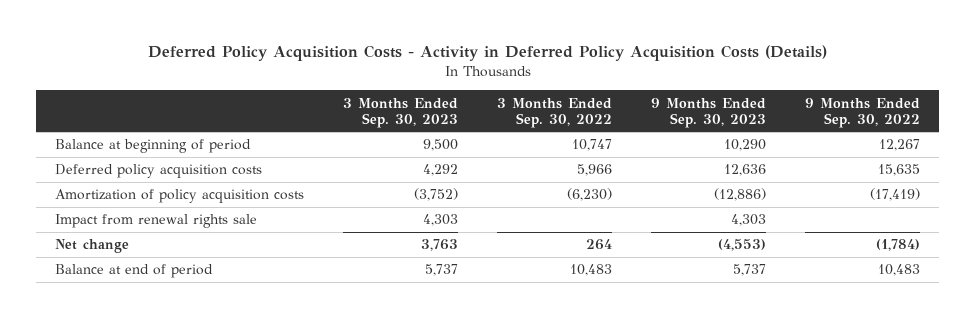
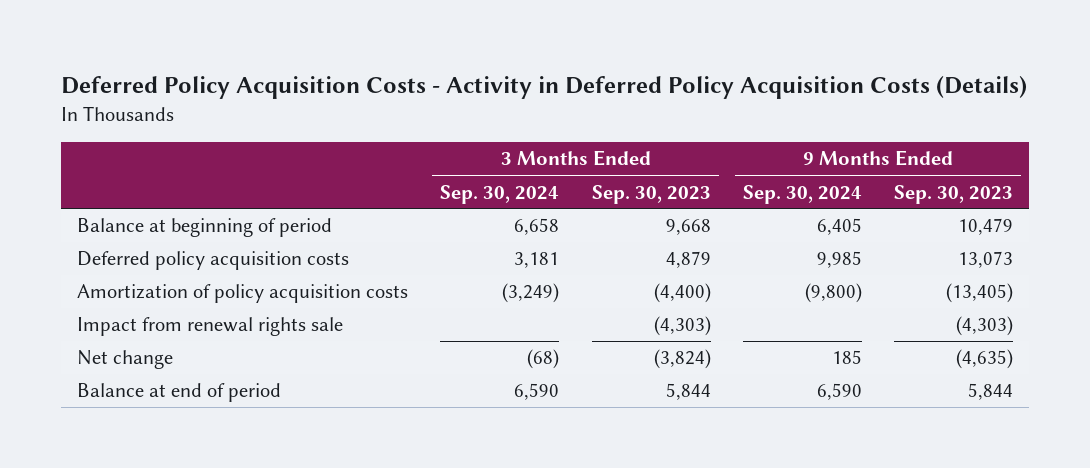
- | 3 Months Ended Sep. 30, 2023 | 3 Months Ended Sep. 30, 2022 | 9 Months Ended Sep. 30, 2023 | 9 Months Ended Sep. 30, 2022
+ | 3 Months Ended Sep. 30, 2024 | 3 Months Ended Sep. 30, 2023 | 9 Months Ended Sep. 30, 2024 | 9 Months Ended Sep. 30, 2023
- Balance at beginning of period | 9,500 | 10,747 | 10,290 | 12,267
- Deferred policy acquisition costs | 4,292 | 5,966 | 12,636 | 15,635
- Amortization of policy acquisition costs | (3,752) | (6,230) | (12,886) | (17,419)
- Impact from renewal rights sale | 4,303 | | 4,303 |
- Net change | 3,763 | 264 | (4,553) | (1,784)
- Balance at end of period | 5,737 | 10,483 | 5,737 | 10,483
+ Balance at beginning of period | 6,658 | 9,668 | 6,405 | 10,479
+ Deferred policy acquisition costs | 3,181 | 4,879 | 9,985 | 13,073
+ Amortization of policy acquisition costs | (3,249) | (4,400) | (9,800) | (13,405)
+ Impact from renewal rights sale | | (4,303) | | (4,303)
+ Net change | (68) | (3,824) | 185 | (4,635)
+ Balance at end of period | 6,590 | 5,844 | 6,590 | 5,844

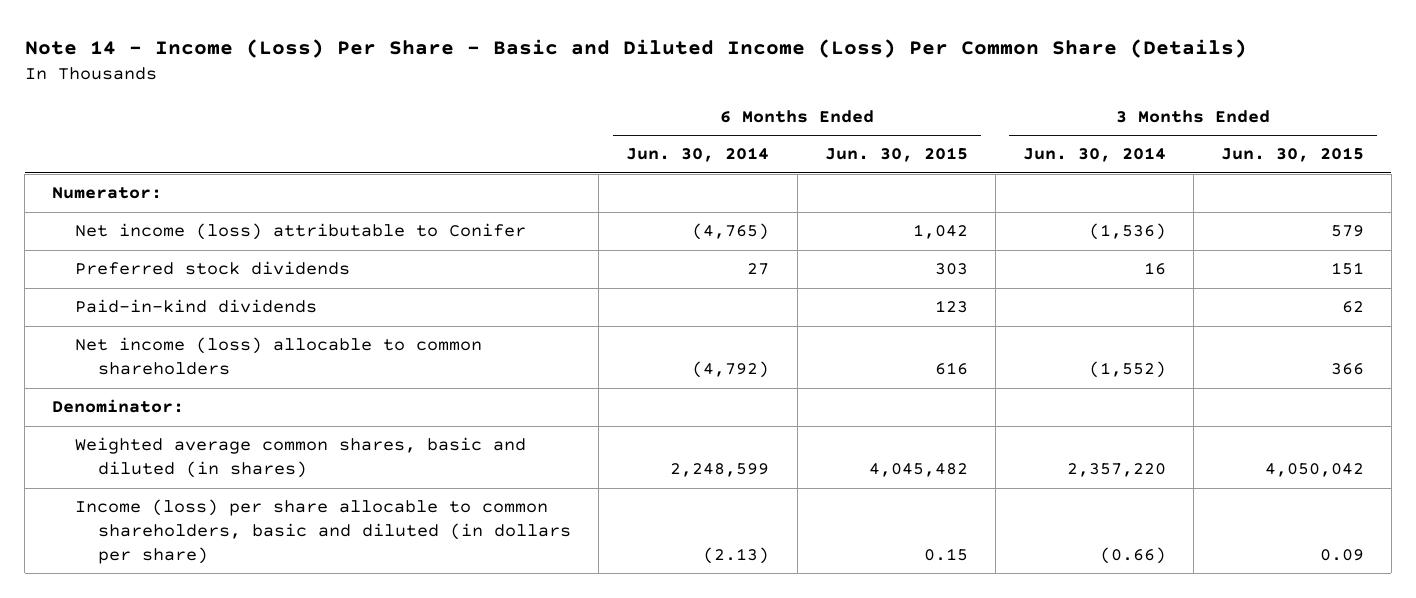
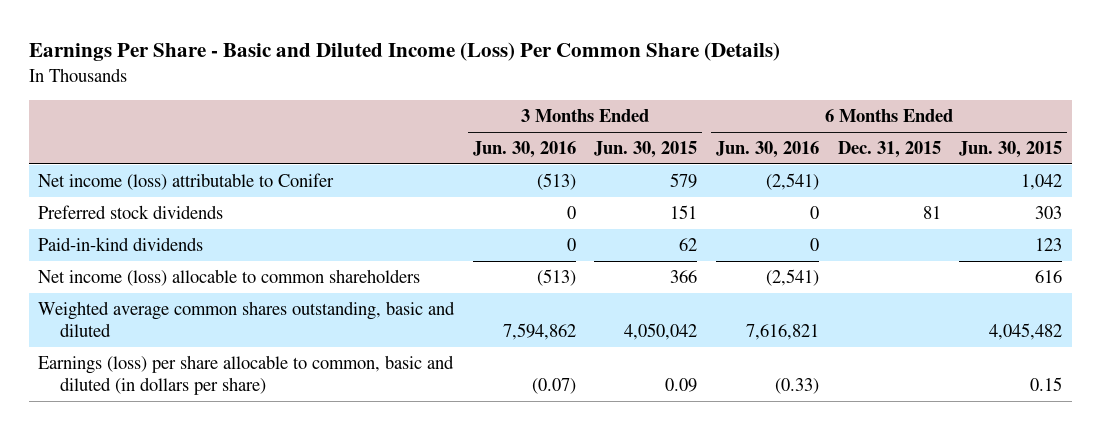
- Note 14 - Income (Loss) Per Share - Basic and Diluted Income (Loss) Per Common Share (Details)
+ Earnings Per Share - Basic and Diluted Income (Loss) Per Common Share (Details)
- | 6 Months Ended Jun. 30, 2014 | 6 Months Ended Jun. 30, 2015 | 3 Months Ended Jun. 30, 2014 | 3 Months Ended Jun. 30, 2015
+ | 3 Months Ended Jun. 30, 2016 | 3 Months Ended Jun. 30, 2015 | 6 Months Ended Jun. 30, 2016 | 6 Months Ended Dec. 31, 2015 | 6 Months Ended Jun. 30, 2015
- Numerator:
- Denominator:
- Weighted average common shares, basic and diluted (in shares) | 2,248,599 | 4,045,482 | 2,357,220 | 4,050,042
- Income (loss) per share allocable to common shareholders, basic and diluted (in dollars per share) | (2.13) | 0.15 | (0.66) | 0.09
+ Weighted average common shares outstanding, basic and diluted | 7,594,862 | 4,050,042 | 7,616,821 | | 4,045,482
+ Earnings (loss) per share allocable to common, basic and diluted (in dollars per share) | (0.07) | 0.09 | (0.33) | | 0.15

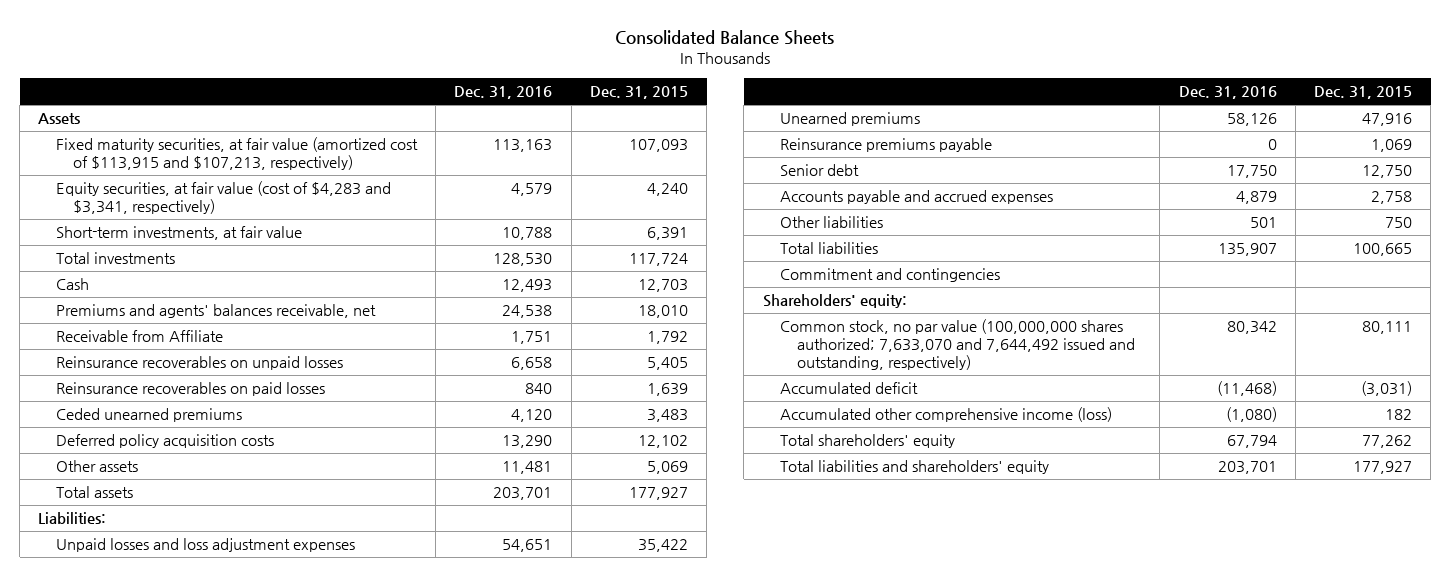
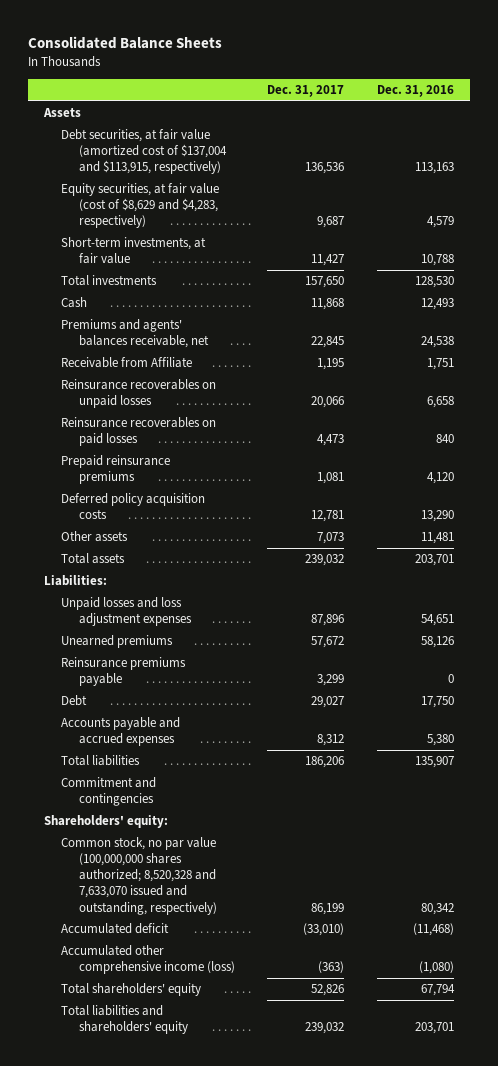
- | Dec. 31, 2016 | Dec. 31, 2015
+ | Dec. 31, 2017 | Dec. 31, 2016
- Fixed maturity securities, at fair value (amortized cost of $113,915 and $107,213, respectively) | 113,163 | 107,093
- Equity securities, at fair value (cost of $4,283 and $3,341, respectively) | 4,579 | 4,240
+ Debt securities, at fair value (amortized cost of $137,004 and $113,915, respectively) | 136,536 | 113,163
+ Equity securities, at fair value (cost of $8,629 and $4,283, respectively) | 9,687 | 4,579
- Ceded unearned premiums | 4,120 | 3,483
+ Prepaid reinsurance premiums | 1,081 | 4,120
- Senior debt | 17,750 | 12,750
- Accounts payable and accrued expenses | 4,879 | 2,758
- Other liabilities | 501 | 750
+ Debt | 29,027 | 17,750
+ Accounts payable and accrued expenses | 8,312 | 5,380
- Common stock, no par value (100,000,000 shares authorized; 7,633,070 and 7,644,492 issued and outstanding, respectively) | 80,342 | 80,111
+ Common stock, no par value (100,000,000 shares authorized; 8,520,328 and 7,633,070 issued and outstanding, respectively) | 86,199 | 80,342

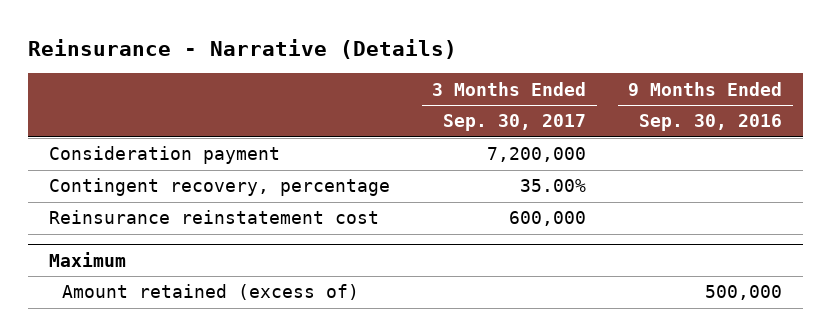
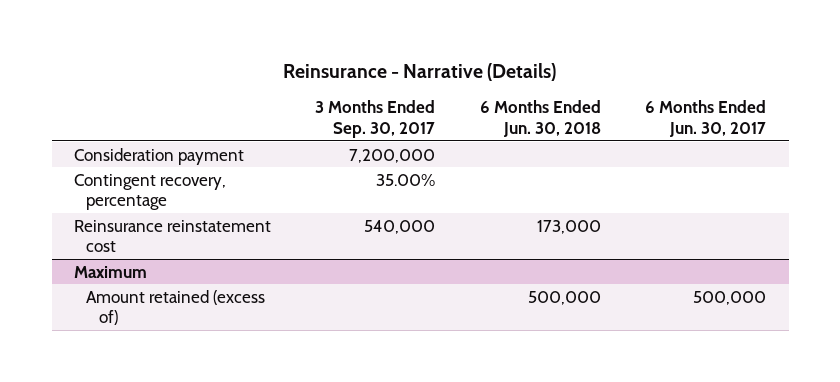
- | 3 Months Ended Sep. 30, 2017 | 9 Months Ended Sep. 30, 2016
+ | 3 Months Ended Sep. 30, 2017 | 6 Months Ended Jun. 30, 2018 | 6 Months Ended Jun. 30, 2017
- Reinsurance reinstatement cost | 600,000 |
+ Reinsurance reinstatement cost | 540,000 | 173,000 |

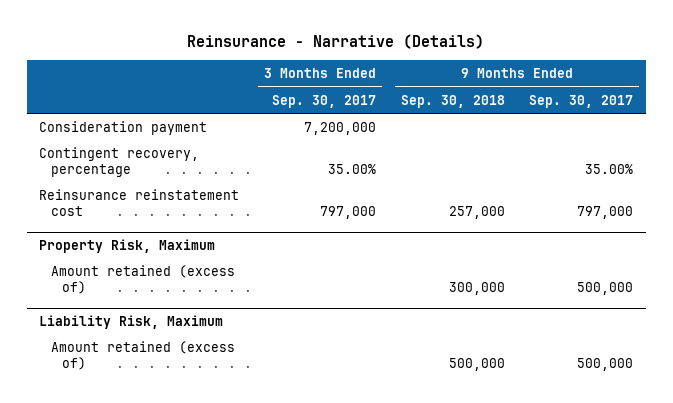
- | 3 Months Ended Sep. 30, 2017 | 6 Months Ended Jun. 30, 2018 | 6 Months Ended Jun. 30, 2017
+ | 3 Months Ended Sep. 30, 2017 | 9 Months Ended Sep. 30, 2018 | 9 Months Ended Sep. 30, 2017
- Reinsurance reinstatement cost | 540,000 | 173,000 |
- Maximum
+ Reinsurance reinstatement cost | 797,000 | 257,000 | 797,000
+ Property Risk, Maximum
+ Liability Risk, Maximum
+ Amount retained (excess of) | | 500,000 | 500,000

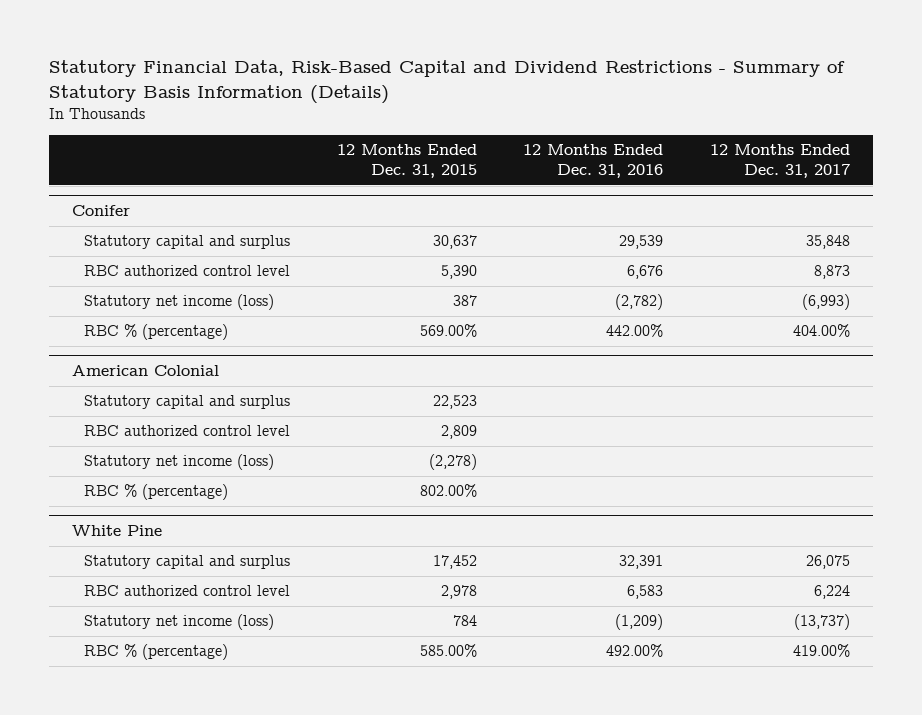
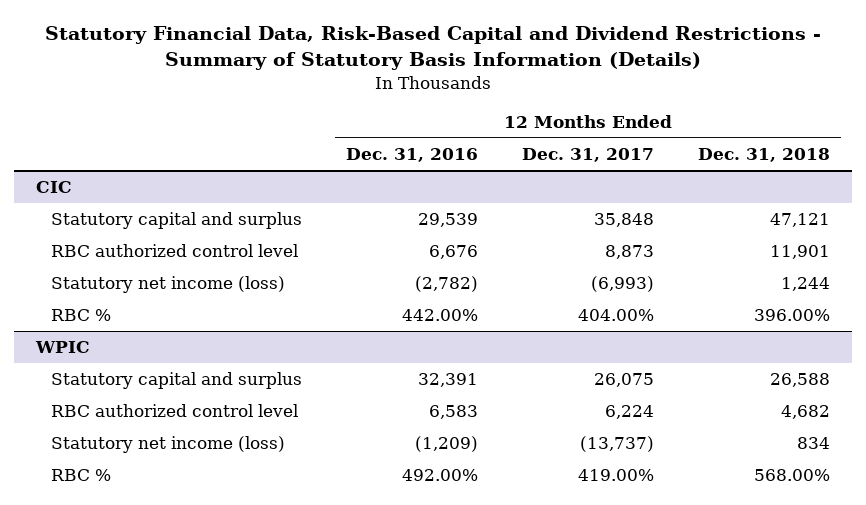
- | 12 Months Ended Dec. 31, 2015 | 12 Months Ended Dec. 31, 2016 | 12 Months Ended Dec. 31, 2017
+ | 12 Months Ended Dec. 31, 2016 | 12 Months Ended Dec. 31, 2017 | 12 Months Ended Dec. 31, 2018
- Conifer
+ CIC
- RBC % (percentage) | 569.00% | 442.00% | 404.00%
- American Colonial
- Statutory capital and surplus | 22,523 | |
- RBC authorized control level | 2,809 | |
- Statutory net income (loss) | (2,278) | |
- RBC % (percentage) | 802.00% | |
- White Pine
+ RBC % | 442.00% | 404.00% | 396.00%
+ WPIC
- RBC % (percentage) | 585.00% | 492.00% | 419.00%
+ RBC % | 492.00% | 419.00% | 568.00%

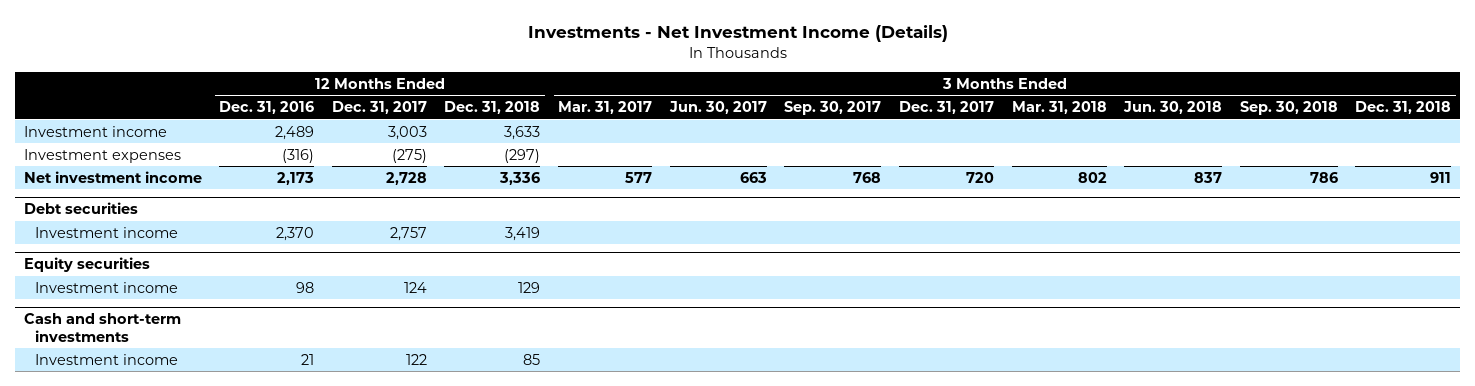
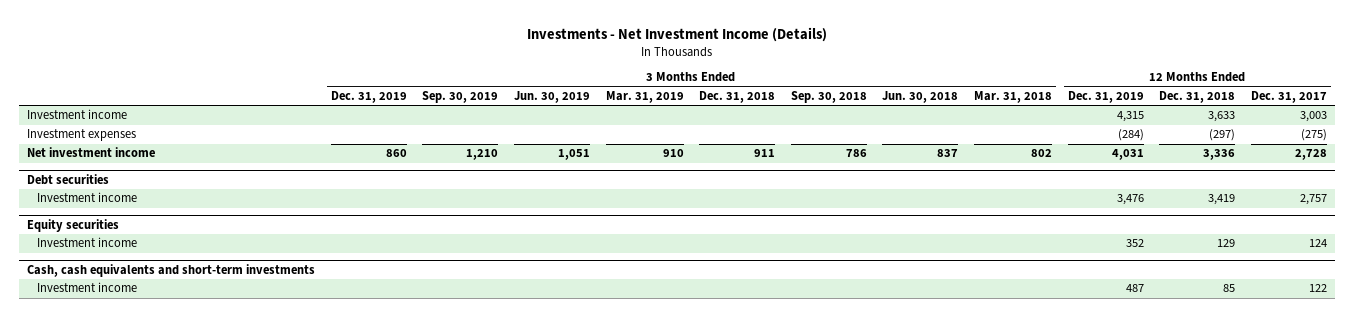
- | 12 Months Ended Dec. 31, 2016 | 12 Months Ended Dec. 31, 2017 | 12 Months Ended Dec. 31, 2018 | 3 Months Ended Mar. 31, 2017 | 3 Months Ended Jun. 30, 2017 | 3 Months Ended Sep. 30, 2017 | 3 Months Ended Dec. 31, 2017 | 3 Months Ended Mar. 31, 2018 | 3 Months Ended Jun. 30, 2018 | 3 Months Ended Sep. 30, 2018 | 3 Months Ended Dec. 31, 2018
+ | 3 Months Ended Dec. 31, 2019 | 3 Months Ended Sep. 30, 2019 | 3 Months Ended Jun. 30, 2019 | 3 Months Ended Mar. 31, 2019 | 3 Months Ended Dec. 31, 2018 | 3 Months Ended Sep. 30, 2018 | 3 Months Ended Jun. 30, 2018 | 3 Months Ended Mar. 31, 2018 | 12 Months Ended Dec. 31, 2019 | 12 Months Ended Dec. 31, 2018 | 12 Months Ended Dec. 31, 2017
- Cash and short-term investments
+ Cash, cash equivalents and short-term investments

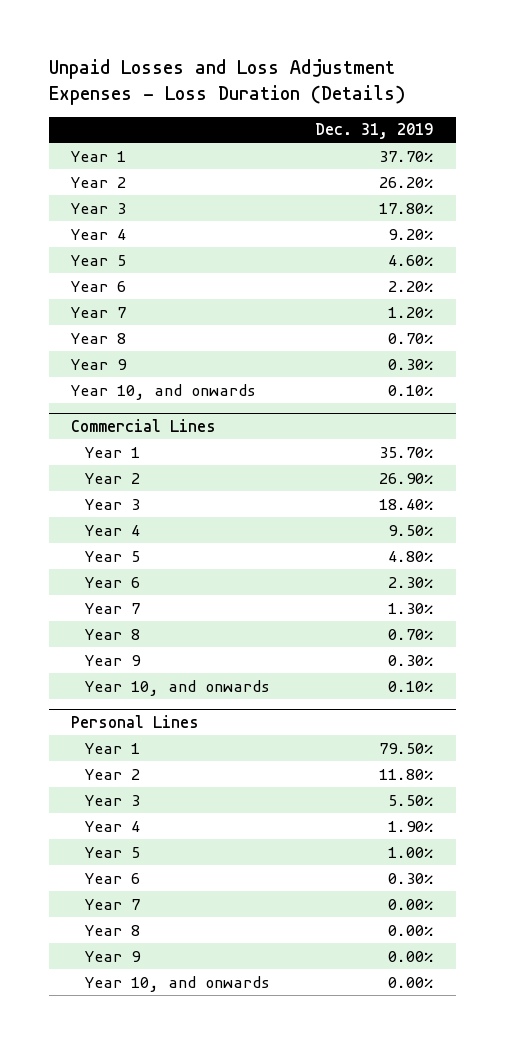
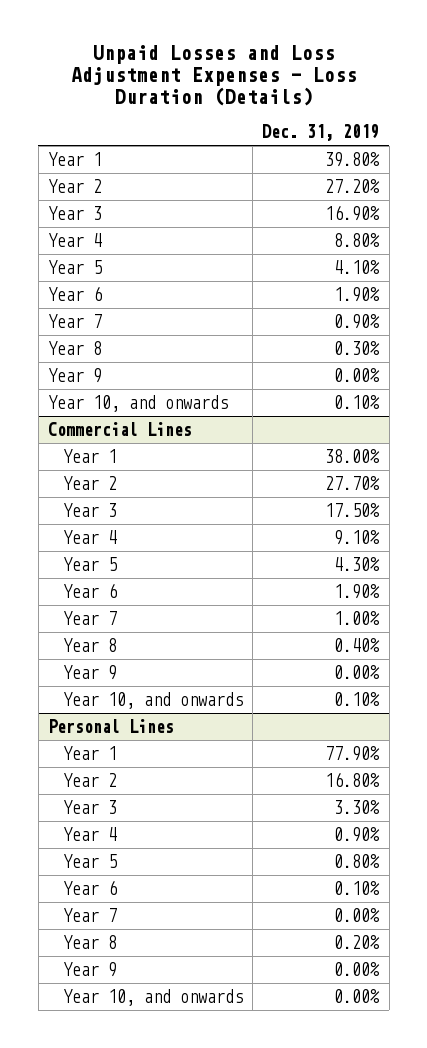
- Year 1 | 37.70%
- Year 2 | 26.20%
- Year 3 | 17.80%
- Year 4 | 9.20%
- Year 5 | 4.60%
- Year 6 | 2.20%
- Year 7 | 1.20%
- Year 8 | 0.70%
- Year 9 | 0.30%
+ Year 1 | 39.80%
+ Year 2 | 27.20%
+ Year 3 | 16.90%
+ Year 4 | 8.80%
+ Year 5 | 4.10%
+ Year 6 | 1.90%
+ Year 7 | 0.90%
+ Year 8 | 0.30%
+ Year 9 | 0.00%
@ Commercial Lines
- Year 1 | 35.70%
- Year 2 | 26.90%
- Year 3 | 18.40%
- Year 4 | 9.50%
- Year 5 | 4.80%
- Year 6 | 2.30%
- Year 7 | 1.30%
- Year 8 | 0.70%
- Year 9 | 0.30%
+ Year 1 | 38.00%
+ Year 2 | 27.70%
+ Year 3 | 17.50%
+ Year 4 | 9.10%
+ Year 5 | 4.30%
+ Year 6 | 1.90%
+ Year 7 | 1.00%
+ Year 8 | 0.40%
+ Year 9 | 0.00%
@ Personal Lines
- Year 1 | 79.50%
- Year 2 | 11.80%
- Year 3 | 5.50%
- Year 4 | 1.90%
- Year 5 | 1.00%
- Year 6 | 0.30%
+ Year 1 | 77.90%
+ Year 2 | 16.80%
+ Year 3 | 3.30%
+ Year 4 | 0.90%
+ Year 5 | 0.80%
+ Year 6 | 0.10%
- Year 8 | 0.00%
+ Year 8 | 0.20%

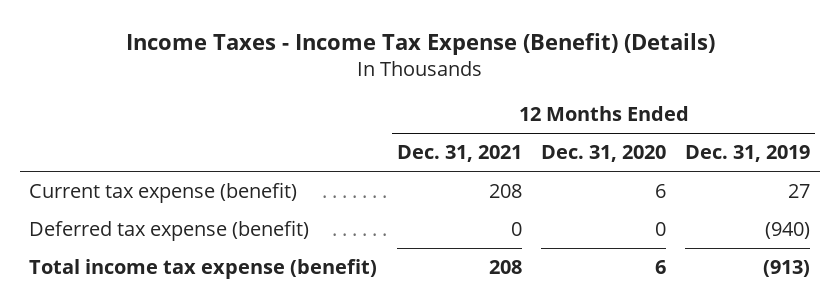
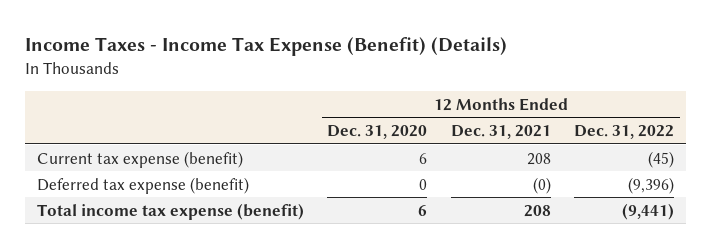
- | 12 Months Ended Dec. 31, 2021 | 12 Months Ended Dec. 31, 2020 | 12 Months Ended Dec. 31, 2019
+ | 12 Months Ended Dec. 31, 2020 | 12 Months Ended Dec. 31, 2021 | 12 Months Ended Dec. 31, 2022
- Deferred tax expense (benefit) | 0 | 0 | (940)
+ Deferred tax expense (benefit) | 0 | (0) | (9,396)

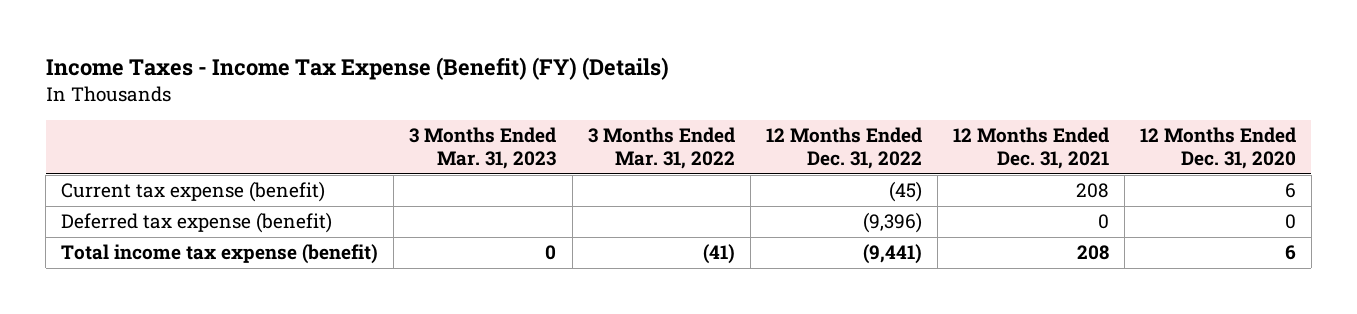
- Income Taxes - Income Tax Expense (Benefit) (Details)
+ Income Taxes - Income Tax Expense (Benefit) (FY) (Details)
- | 12 Months Ended Dec. 31, 2020 | 12 Months Ended Dec. 31, 2021 | 12 Months Ended Dec. 31, 2022
+ | 3 Months Ended Mar. 31, 2023 | 3 Months Ended Mar. 31, 2022 | 12 Months Ended Dec. 31, 2022 | 12 Months Ended Dec. 31, 2021 | 12 Months Ended Dec. 31, 2020
- Deferred tax expense (benefit) | 0 | (0) | (9,396)
+ Deferred tax expense (benefit) | | | (9,396) | 0 | 0

